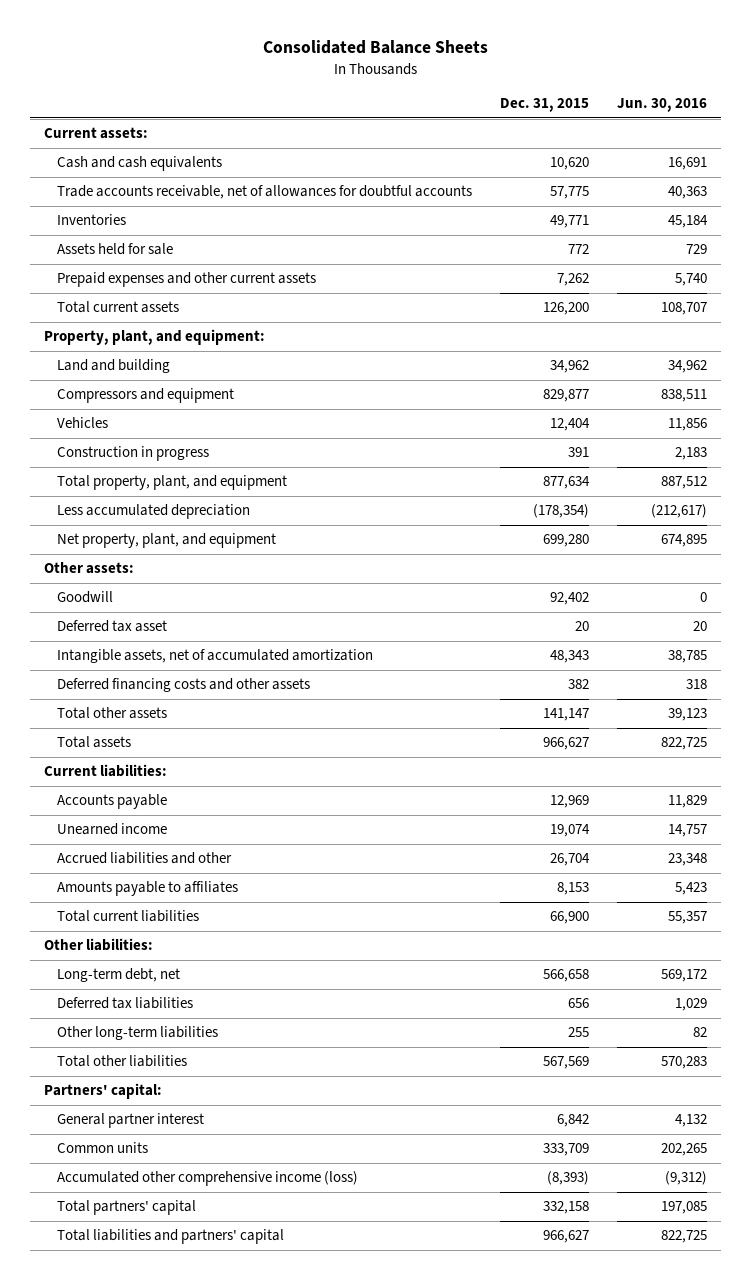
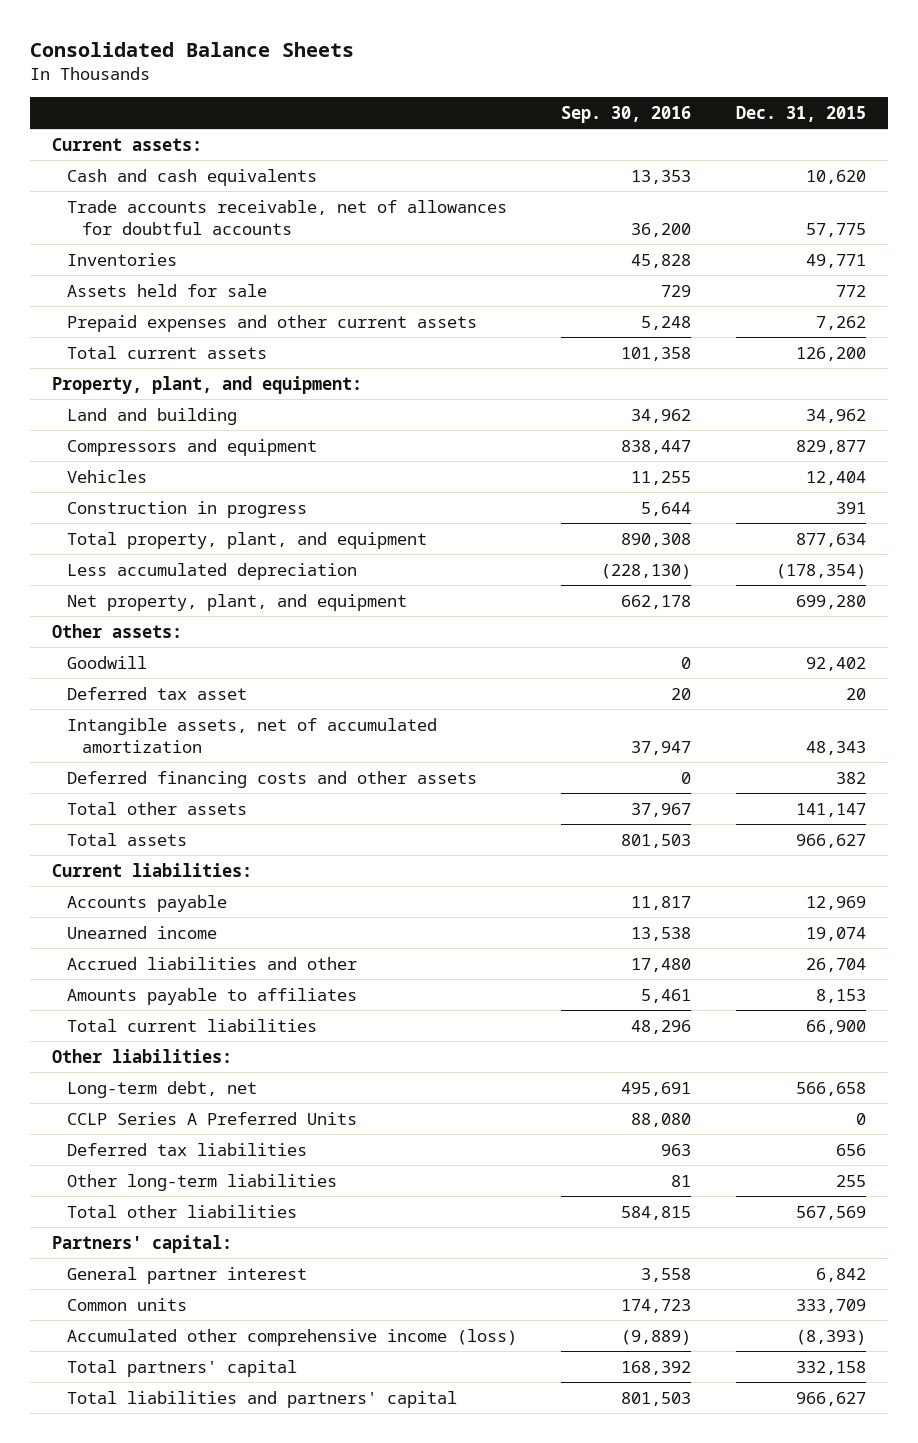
- | Dec. 31, 2015 | Jun. 30, 2016
+ | Sep. 30, 2016 | Dec. 31, 2015
+ CCLP Series A Preferred Units | 88,080 | 0

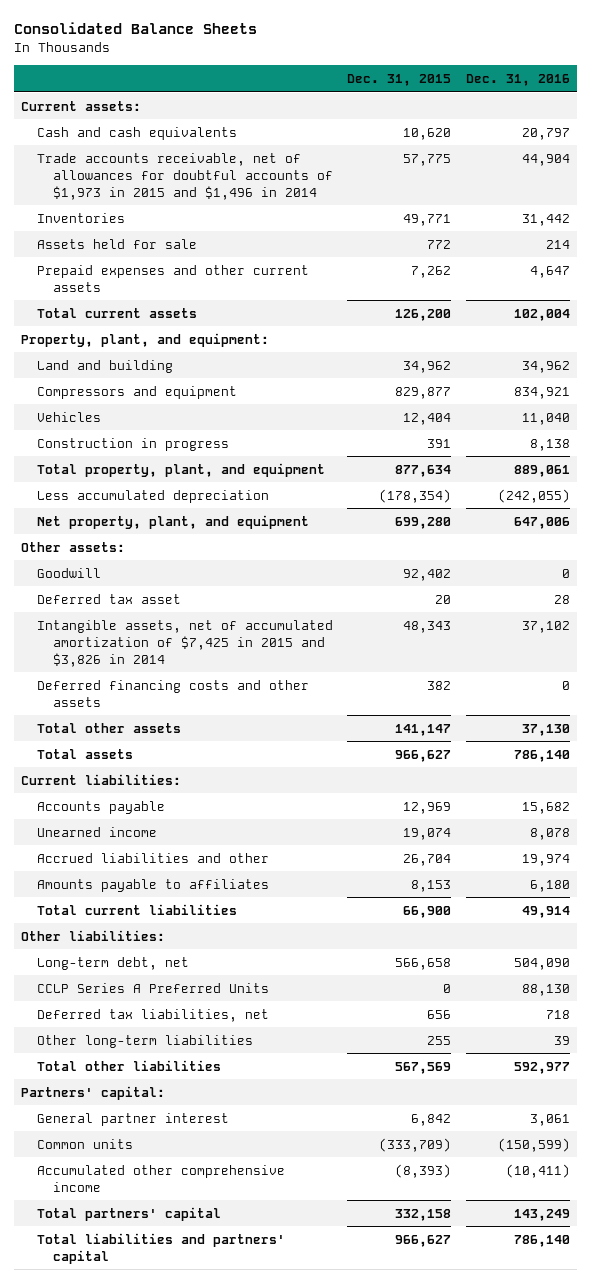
- | Sep. 30, 2016 | Dec. 31, 2015
+ | Dec. 31, 2015 | Dec. 31, 2016
- Trade accounts receivable, net of allowances for doubtful accounts | 36,200 | 57,775
+ Trade accounts receivable, net of allowances for doubtful accounts of $1,973 in 2015 and $1,496 in 2014 | 57,775 | 44,904
- Intangible assets, net of accumulated amortization | 37,947 | 48,343
+ Intangible assets, net of accumulated amortization of $7,425 in 2015 and $3,826 in 2014 | 48,343 | 37,102
- Deferred tax liabilities | 963 | 656
+ Deferred tax liabilities, net | 656 | 718
- Common units | 174,723 | 333,709
- Accumulated other comprehensive income (loss) | (9,889) | (8,393)
+ Common units | (333,709) | (150,599)
+ Accumulated other comprehensive income | (8,393) | (10,411)

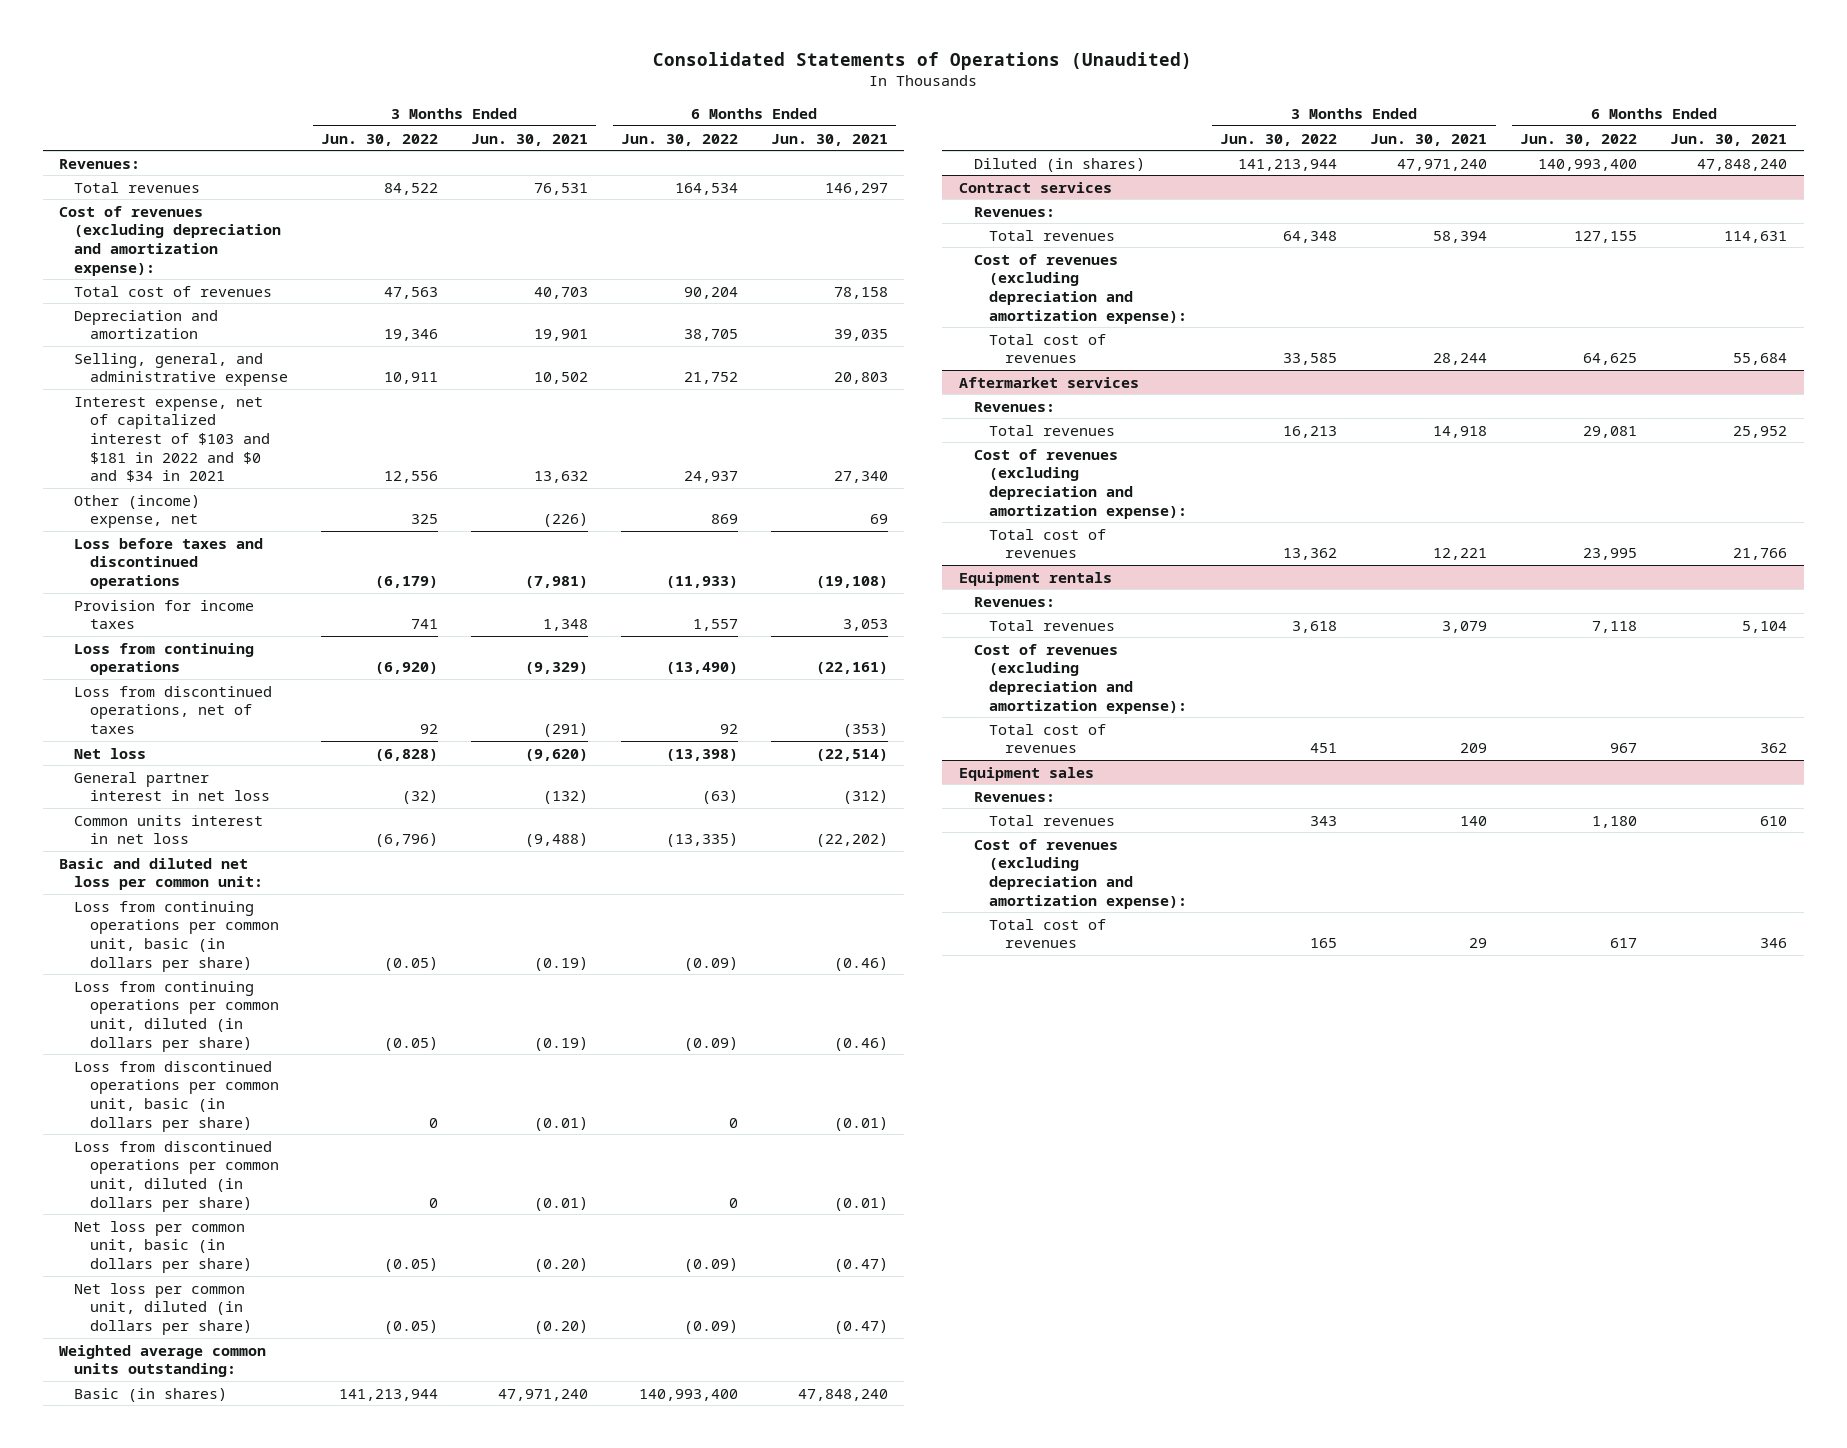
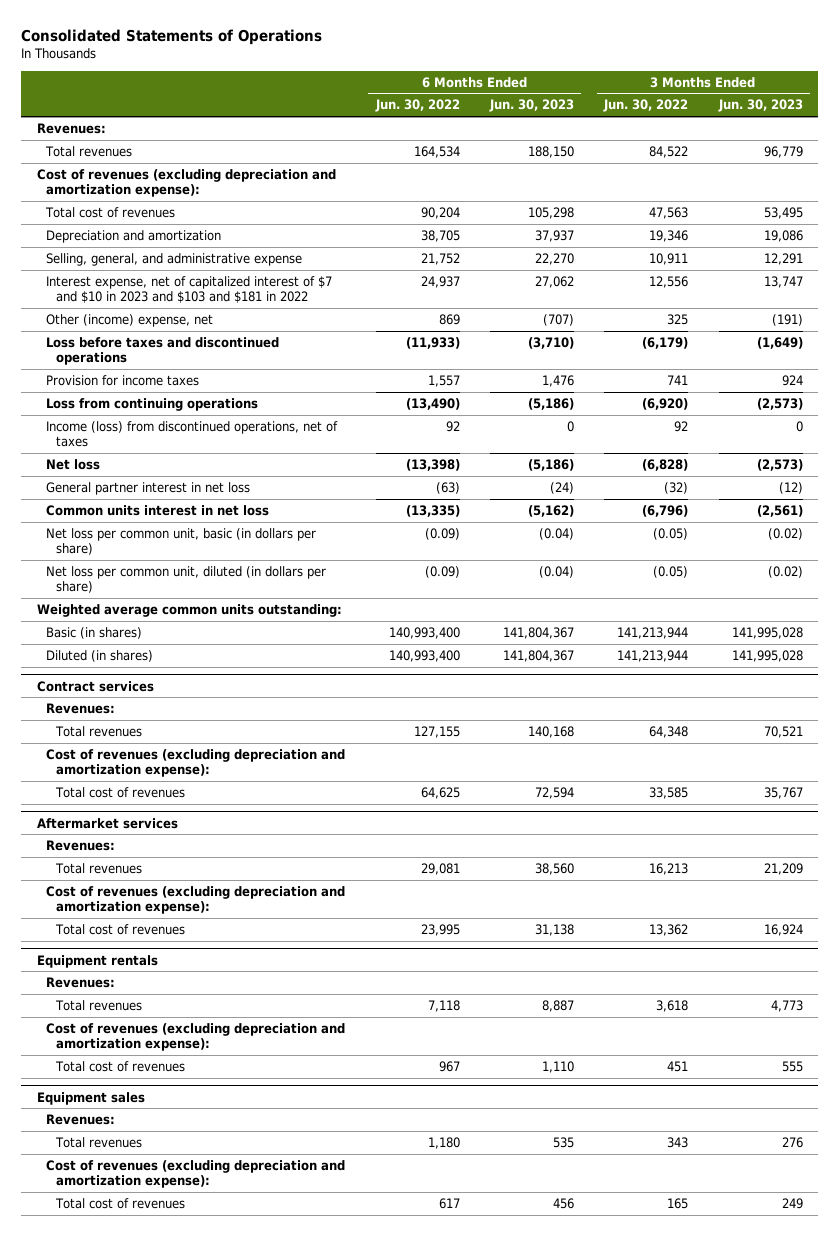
- Consolidated Statements of Operations (Unaudited)
+ Consolidated Statements of Operations
- | 3 Months Ended Jun. 30, 2022 | 3 Months Ended Jun. 30, 2021 | 6 Months Ended Jun. 30, 2022 | 6 Months Ended Jun. 30, 2021
+ | 6 Months Ended Jun. 30, 2022 | 6 Months Ended Jun. 30, 2023 | 3 Months Ended Jun. 30, 2022 | 3 Months Ended Jun. 30, 2023
- Interest expense, net of capitalized interest of $103 and $181 in 2022 and $0 and $34 in 2021 | 12,556 | 13,632 | 24,937 | 27,340
+ Interest expense, net of capitalized interest of $7 and $10 in 2023 and $103 and $181 in 2022 | 24,937 | 27,062 | 12,556 | 13,747
- Loss from discontinued operations, net of taxes | 92 | (291) | 92 | (353)
+ Income (loss) from discontinued operations, net of taxes | 92 | 0 | 92 | 0
- Basic and diluted net loss per common unit:
- Loss from continuing operations per common unit, basic (in dollars per share) | (0.05) | (0.19) | (0.09) | (0.46)
- Loss from continuing operations per common unit, diluted (in dollars per share) | (0.05) | (0.19) | (0.09) | (0.46)
- Loss from discontinued operations per common unit, basic (in dollars per share) | 0 | (0.01) | 0 | (0.01)
- Loss from discontinued operations per common unit, diluted (in dollars per share) | 0 | (0.01) | 0 | (0.01)

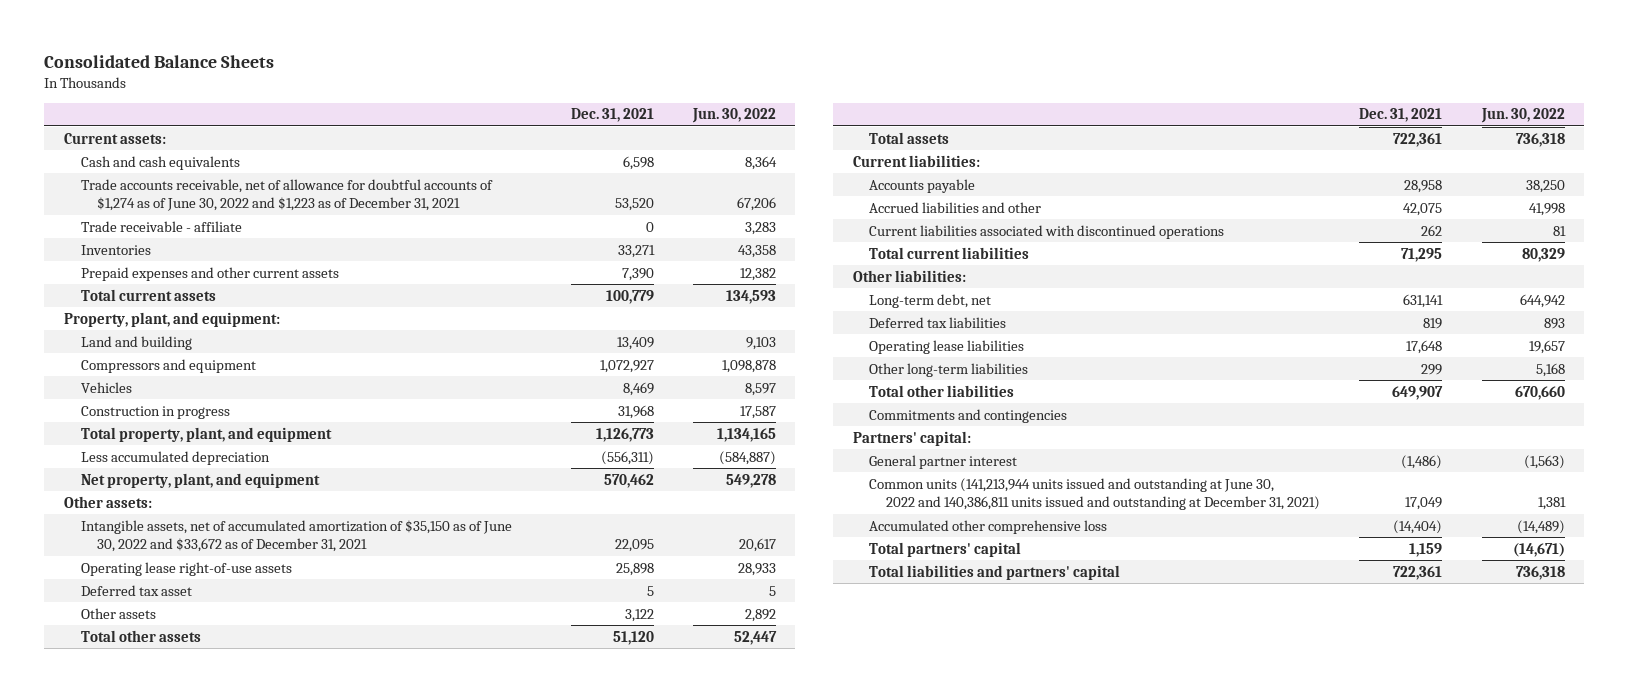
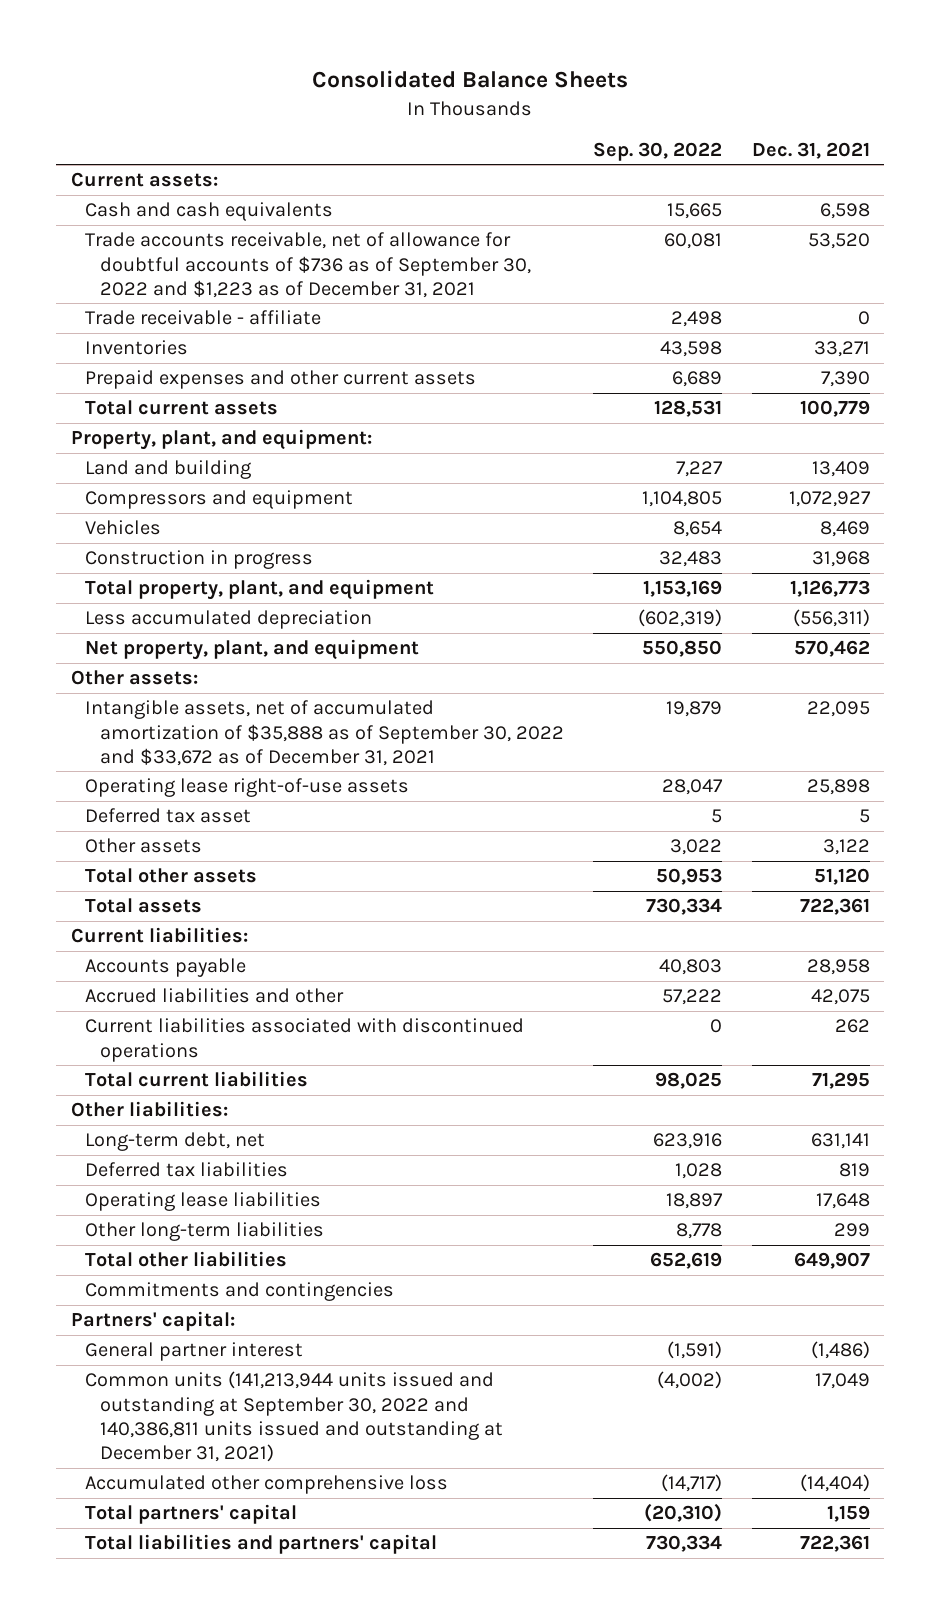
- | Dec. 31, 2021 | Jun. 30, 2022
+ | Sep. 30, 2022 | Dec. 31, 2021
- Trade accounts receivable, net of allowance for doubtful accounts of $1,274 as of June 30, 2022 and $1,223 as of December 31, 2021 | 53,520 | 67,206
+ Trade accounts receivable, net of allowance for doubtful accounts of $736 as of September 30, 2022 and $1,223 as of December 31, 2021 | 60,081 | 53,520
- Intangible assets, net of accumulated amortization of $35,150 as of June 30, 2022 and $33,672 as of December 31, 2021 | 22,095 | 20,617
+ Intangible assets, net of accumulated amortization of $35,888 as of September 30, 2022 and $33,672 as of December 31, 2021 | 19,879 | 22,095
- Common units (141,213,944 units issued and outstanding at June 30, 2022 and 140,386,811 units issued and outstanding at December 31, 2021) | 17,049 | 1,381
+ Common units (141,213,944 units issued and outstanding at September 30, 2022 and 140,386,811 units issued and outstanding at December 31, 2021) | (4,002) | 17,049

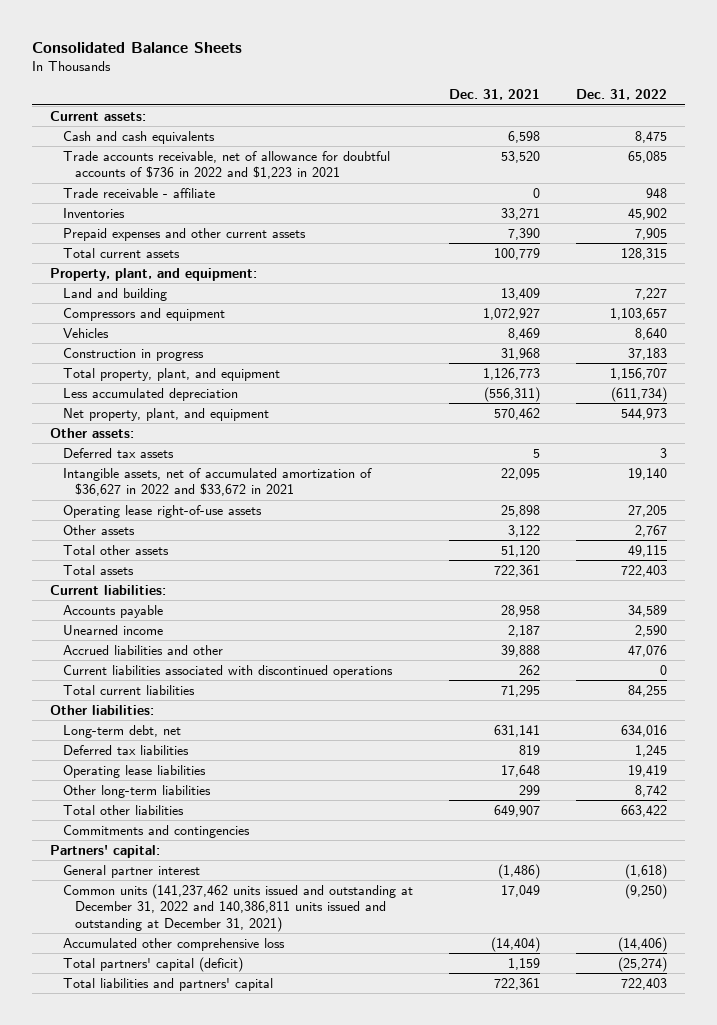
- | Sep. 30, 2022 | Dec. 31, 2021
+ | Dec. 31, 2021 | Dec. 31, 2022
- Trade accounts receivable, net of allowance for doubtful accounts of $736 as of September 30, 2022 and $1,223 as of December 31, 2021 | 60,081 | 53,520
+ Trade accounts receivable, net of allowance for doubtful accounts of $736 in 2022 and $1,223 in 2021 | 53,520 | 65,085
- Intangible assets, net of accumulated amortization of $35,888 as of September 30, 2022 and $33,672 as of December 31, 2021 | 19,879 | 22,095
+ Deferred tax assets | 5 | 3
+ Intangible assets, net of accumulated amortization of $36,627 in 2022 and $33,672 in 2021 | 22,095 | 19,140
- Deferred tax asset | 5 | 5
- Accrued liabilities and other | 57,222 | 42,075
+ Unearned income | 2,187 | 2,590
+ Accrued liabilities and other | 39,888 | 47,076
- Common units (141,213,944 units issued and outstanding at September 30, 2022 and 140,386,811 units issued and outstanding at December 31, 2021) | (4,002) | 17,049
+ Common units (141,237,462 units issued and outstanding at December 31, 2022 and 140,386,811 units issued and outstanding at December 31, 2021) | 17,049 | (9,250)
- Total partners' capital | (20,310) | 1,159
+ Total partners' capital (deficit) | 1,159 | (25,274)

